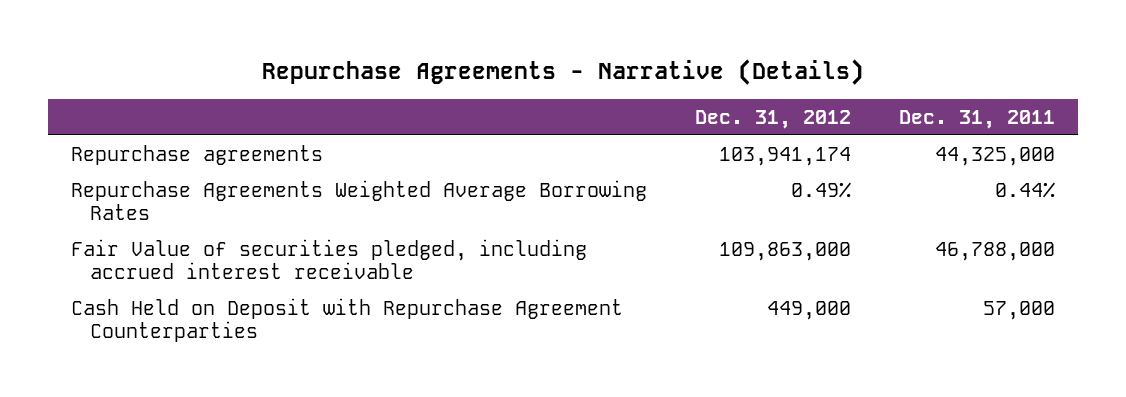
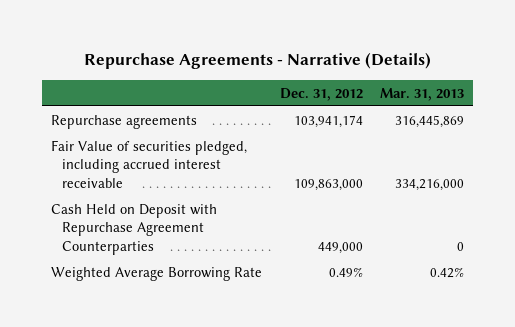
- | Dec. 31, 2012 | Dec. 31, 2011
+ | Dec. 31, 2012 | Mar. 31, 2013
- Repurchase Agreements Weighted Average Borrowing Rates | 0.49% | 0.44%
+ Weighted Average Borrowing Rate | 0.49% | 0.42%

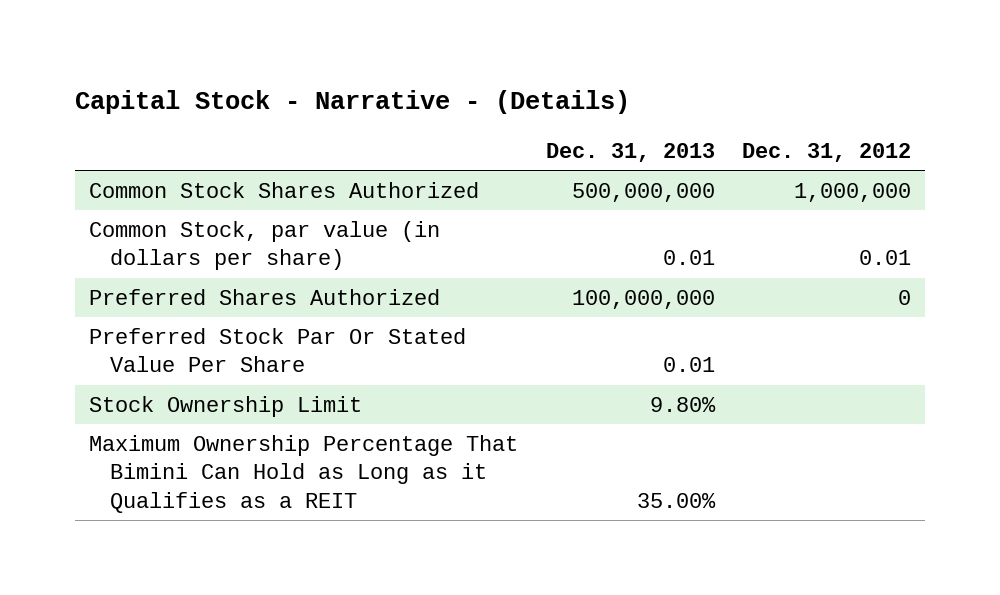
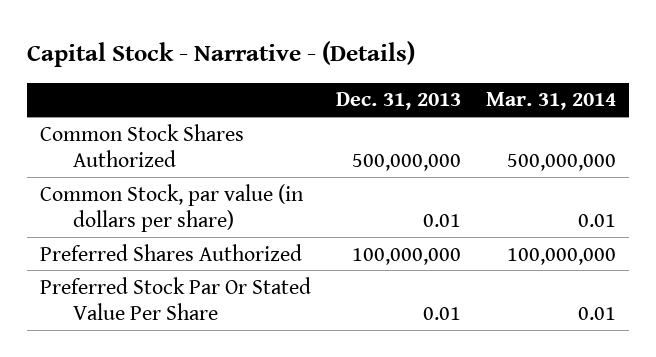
- | Dec. 31, 2013 | Dec. 31, 2012
+ | Dec. 31, 2013 | Mar. 31, 2014
- Stock Ownership Limit | 9.80% |
- Maximum Ownership Percentage That Bimini Can Hold as Long as it Qualifies as a REIT | 35.00% |

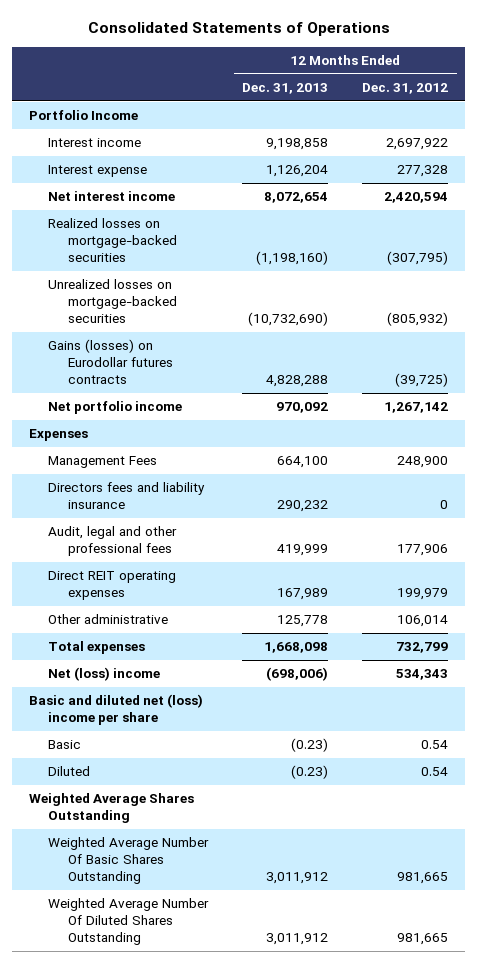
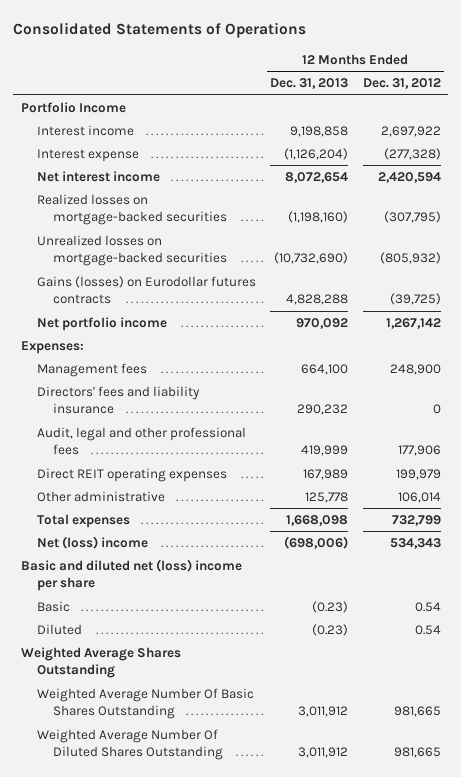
- Interest expense | 1,126,204 | 277,328
+ Interest expense | (1,126,204) | (277,328)
- Expenses
- Management Fees | 664,100 | 248,900
- Directors fees and liability insurance | 290,232 | 0
+ Expenses:
+ Management fees | 664,100 | 248,900
+ Directors' fees and liability insurance | 290,232 | 0

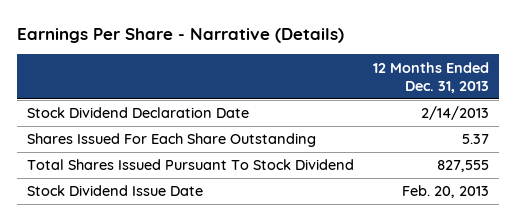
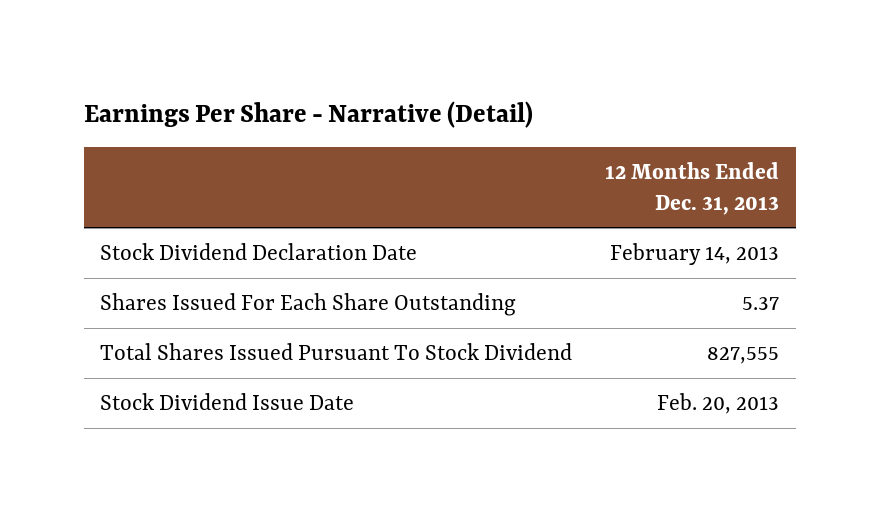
- Earnings Per Share - Narrative (Details)
+ Earnings Per Share - Narrative (Detail)
- Stock Dividend Declaration Date | 2/14/2013
+ Stock Dividend Declaration Date | February 14, 2013

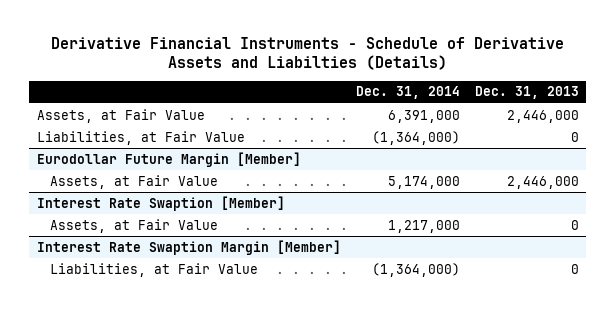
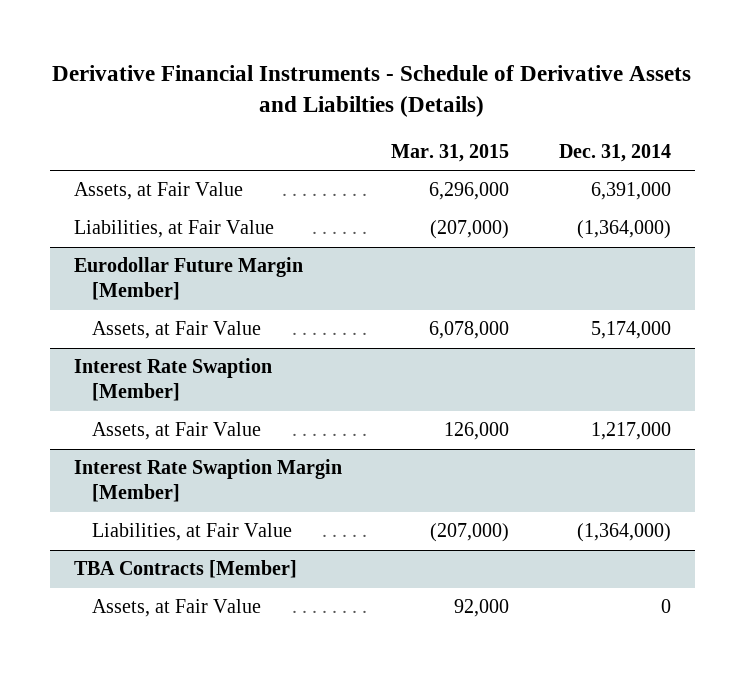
- | Dec. 31, 2014 | Dec. 31, 2013
+ | Mar. 31, 2015 | Dec. 31, 2014
+ TBA Contracts [Member]
+ Assets, at Fair Value | 92,000 | 0

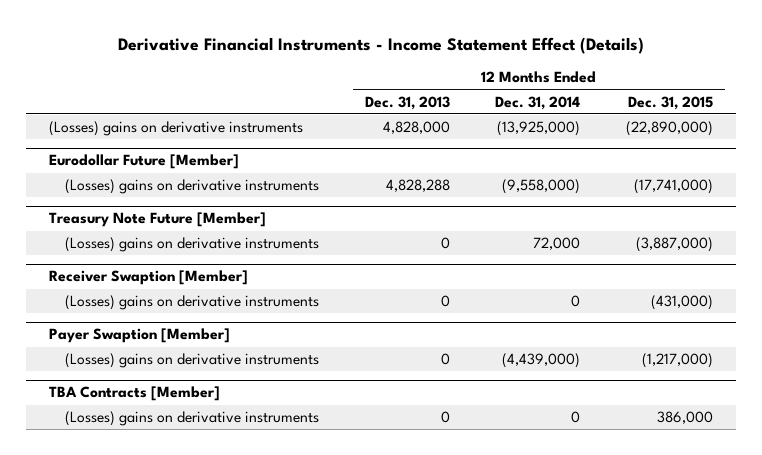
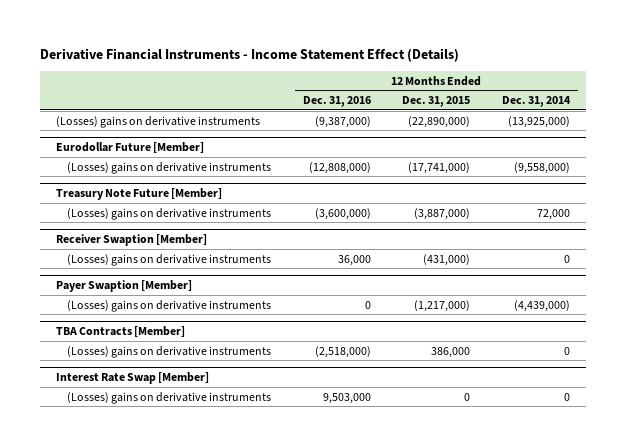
- | 12 Months Ended Dec. 31, 2013 | 12 Months Ended Dec. 31, 2014 | 12 Months Ended Dec. 31, 2015
+ | 12 Months Ended Dec. 31, 2016 | 12 Months Ended Dec. 31, 2015 | 12 Months Ended Dec. 31, 2014
+ Interest Rate Swap [Member]
+ (Losses) gains on derivative instruments | 9,503,000 | 0 | 0

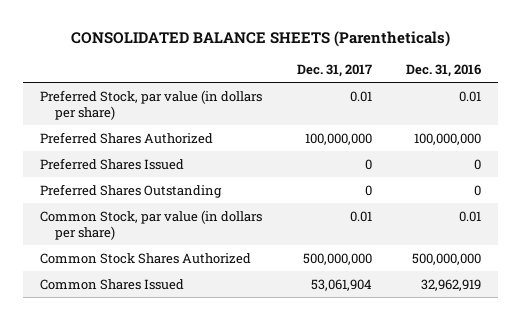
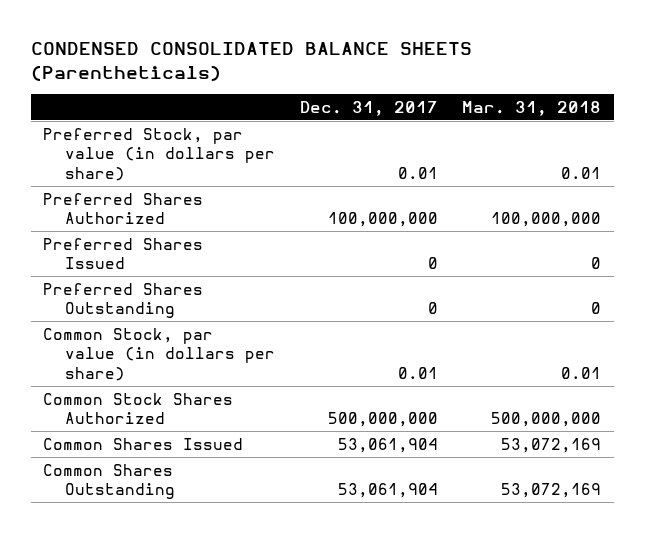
- CONSOLIDATED BALANCE SHEETS (Parentheticals)
+ CONDENSED CONSOLIDATED BALANCE SHEETS (Parentheticals)
- | Dec. 31, 2017 | Dec. 31, 2016
+ | Dec. 31, 2017 | Mar. 31, 2018
+ Common Shares Outstanding | 53,061,904 | 53,072,169

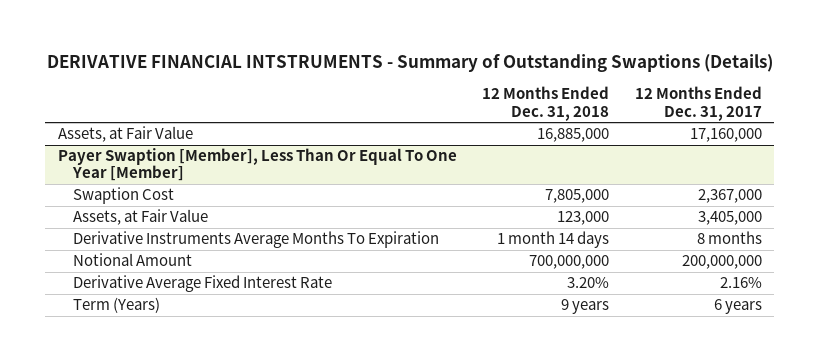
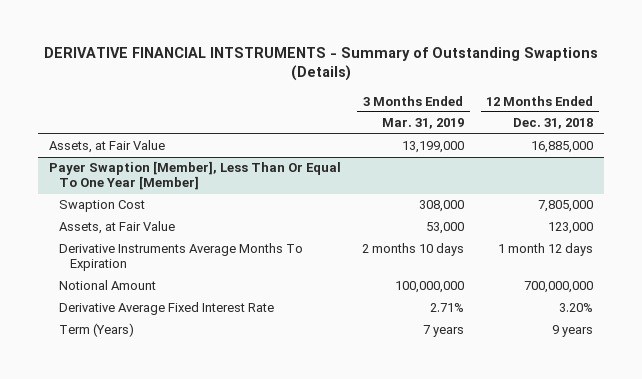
- | 12 Months Ended Dec. 31, 2018 | 12 Months Ended Dec. 31, 2017
+ | 3 Months Ended Mar. 31, 2019 | 12 Months Ended Dec. 31, 2018
@ Payer Swaption [Member], Less Than Or Equal To One Year [Member]
- Derivative Instruments Average Months To Expiration | 1 month 14 days | 8 months
+ Derivative Instruments Average Months To Expiration | 2 months 10 days | 1 month 12 days

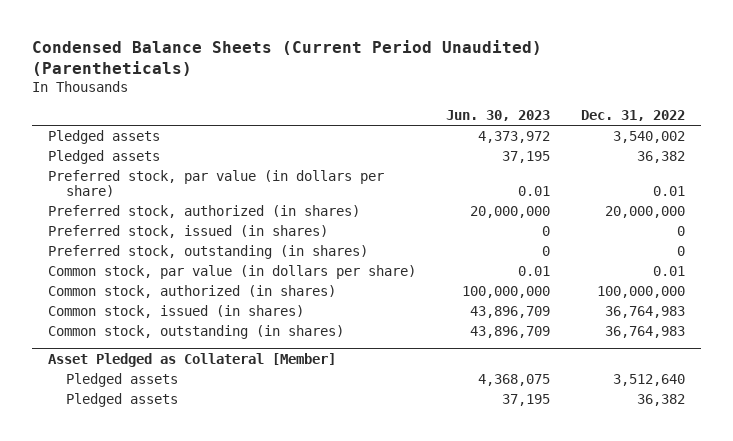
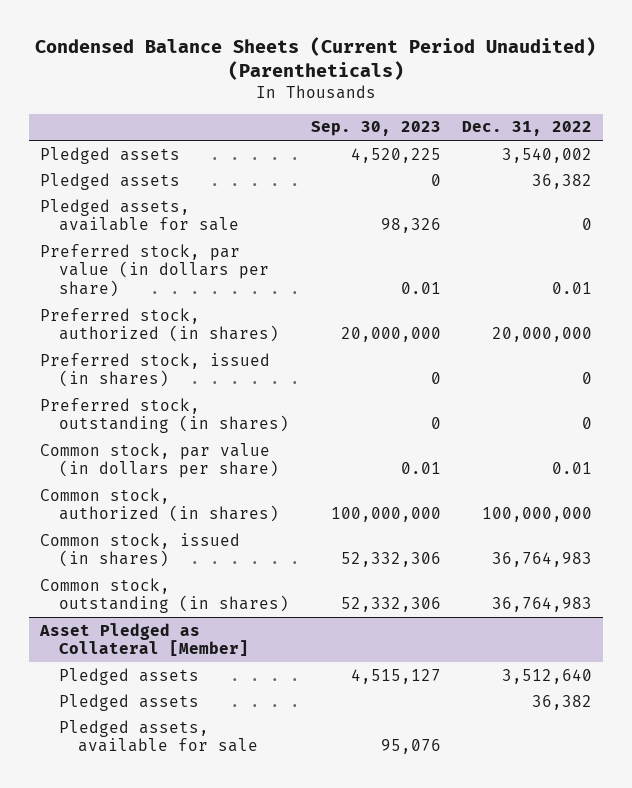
- | Jun. 30, 2023 | Dec. 31, 2022
+ | Sep. 30, 2023 | Dec. 31, 2022
+ Pledged assets, available for sale | 98,326 | 0
@ Asset Pledged as Collateral [Member]
+ Pledged assets, available for sale | 95,076 |

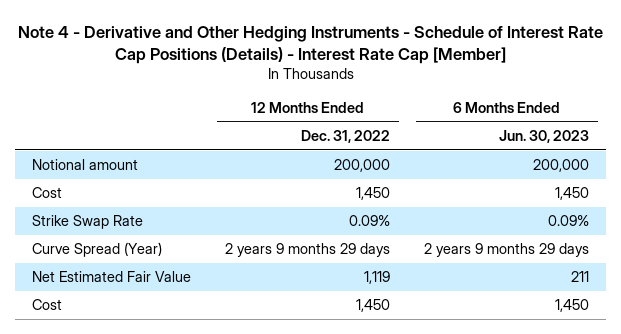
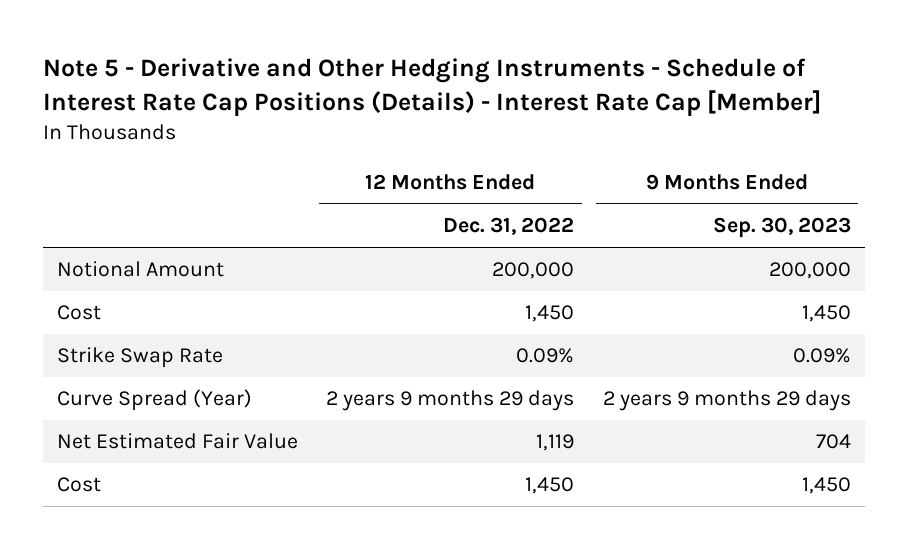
- Note 4 - Derivative and Other Hedging Instruments - Schedule of Interest Rate Cap Positions (Details) - Interest Rate Cap [Member]
+ Note 5 - Derivative and Other Hedging Instruments - Schedule of Interest Rate Cap Positions (Details) - Interest Rate Cap [Member]
- | 12 Months Ended Dec. 31, 2022 | 6 Months Ended Jun. 30, 2023
+ | 12 Months Ended Dec. 31, 2022 | 9 Months Ended Sep. 30, 2023
- Notional amount | 200,000 | 200,000
+ Notional Amount | 200,000 | 200,000

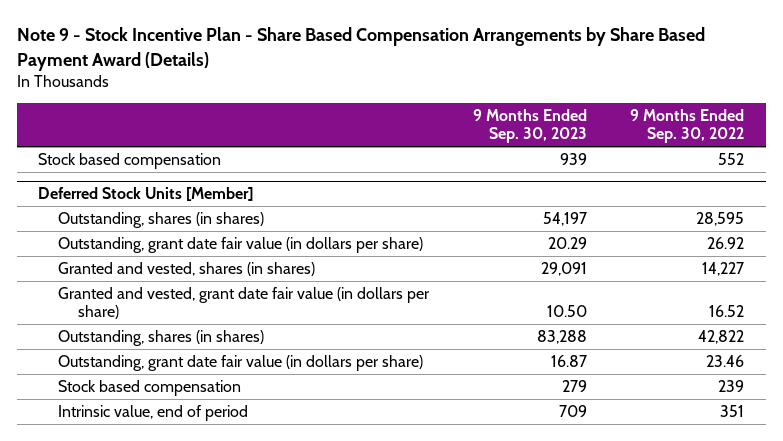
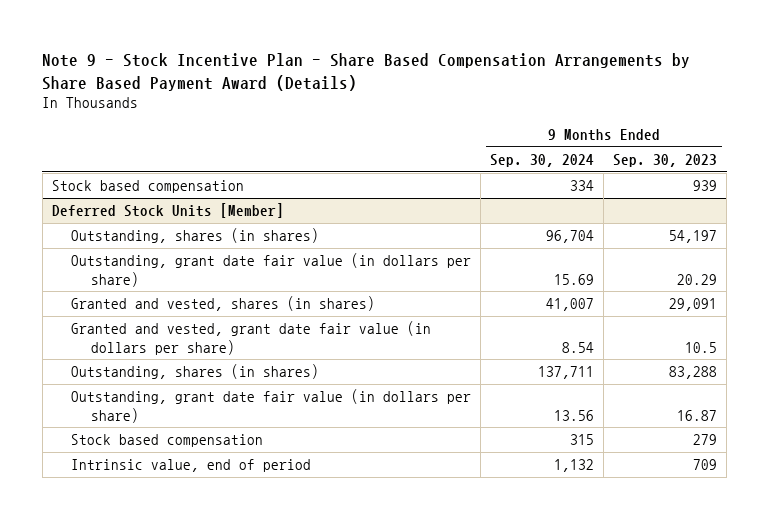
- | 9 Months Ended Sep. 30, 2023 | 9 Months Ended Sep. 30, 2022
+ | 9 Months Ended Sep. 30, 2024 | 9 Months Ended Sep. 30, 2023
@ Deferred Stock Units [Member]
- Granted and vested, grant date fair value (in dollars per share) | 10.50 | 16.52
+ Granted and vested, grant date fair value (in dollars per share) | 8.54 | 10.5

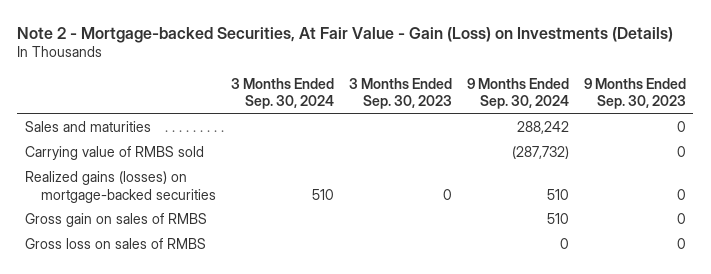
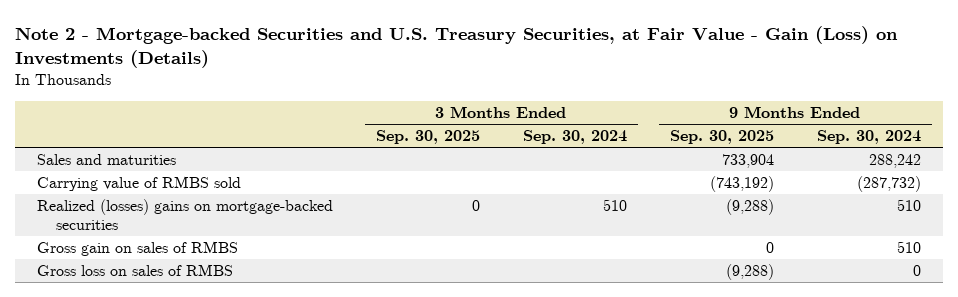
- Note 2 - Mortgage-backed Securities, At Fair Value - Gain (Loss) on Investments (Details)
+ Note 2 - Mortgage-backed Securities and U.S. Treasury Securities, at Fair Value - Gain (Loss) on Investments (Details)
- | 3 Months Ended Sep. 30, 2024 | 3 Months Ended Sep. 30, 2023 | 9 Months Ended Sep. 30, 2024 | 9 Months Ended Sep. 30, 2023
+ | 3 Months Ended Sep. 30, 2025 | 3 Months Ended Sep. 30, 2024 | 9 Months Ended Sep. 30, 2025 | 9 Months Ended Sep. 30, 2024
- Realized gains (losses) on mortgage-backed securities | 510 | 0 | 510 | 0
+ Realized (losses) gains on mortgage-backed securities | 0 | 510 | (9,288) | 510

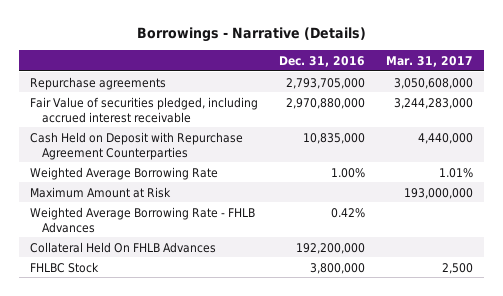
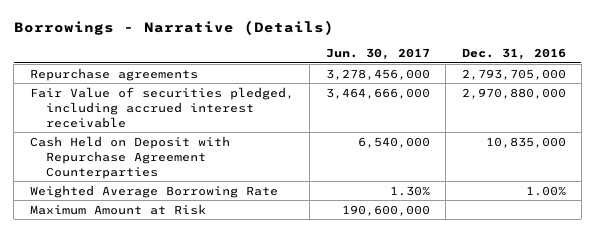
- | Dec. 31, 2016 | Mar. 31, 2017
+ | Jun. 30, 2017 | Dec. 31, 2016
- Weighted Average Borrowing Rate - FHLB Advances | 0.42% |
- Collateral Held On FHLB Advances | 192,200,000 |
- FHLBC Stock | 3,800,000 | 2,500

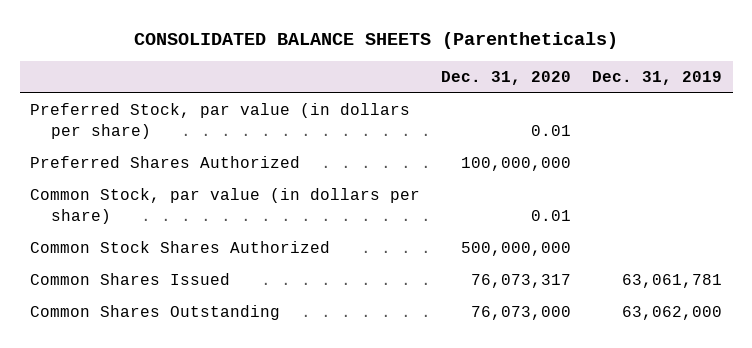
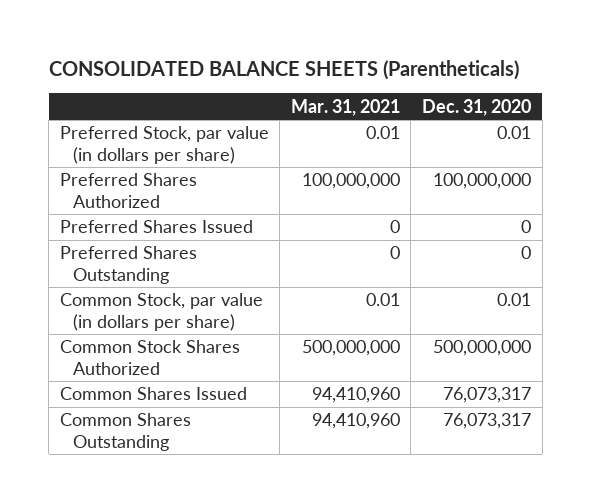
- | Dec. 31, 2020 | Dec. 31, 2019
+ | Mar. 31, 2021 | Dec. 31, 2020
+ Preferred Shares Issued | 0 | 0
+ Preferred Shares Outstanding | 0 | 0
- Common Shares Outstanding | 76,073,000 | 63,062,000
+ Common Shares Outstanding | 94,410,960 | 76,073,317

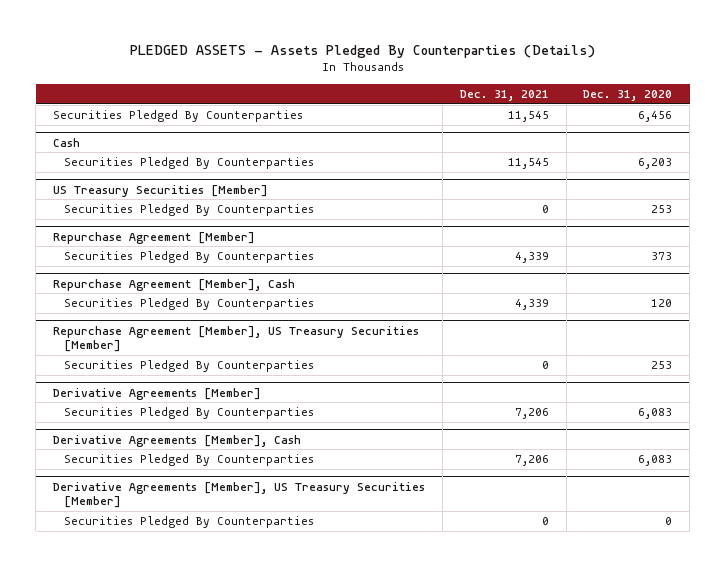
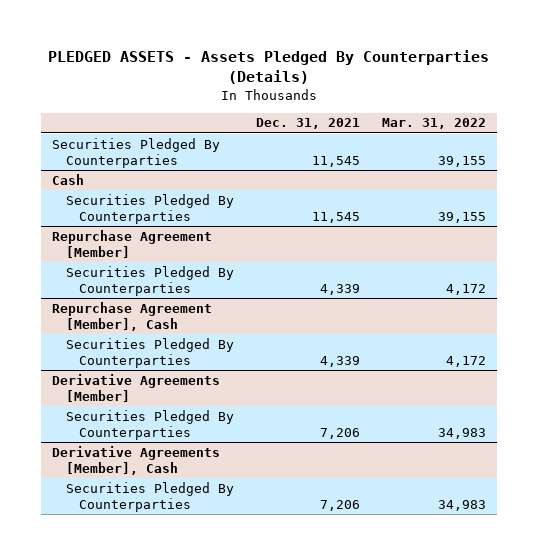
- | Dec. 31, 2021 | Dec. 31, 2020
+ | Dec. 31, 2021 | Mar. 31, 2022
- US Treasury Securities [Member]
- Securities Pledged By Counterparties | 0 | 253
- Repurchase Agreement [Member], US Treasury Securities [Member]
- Securities Pledged By Counterparties | 0 | 253
- Derivative Agreements [Member], US Treasury Securities [Member]
- Securities Pledged By Counterparties | 0 | 0

